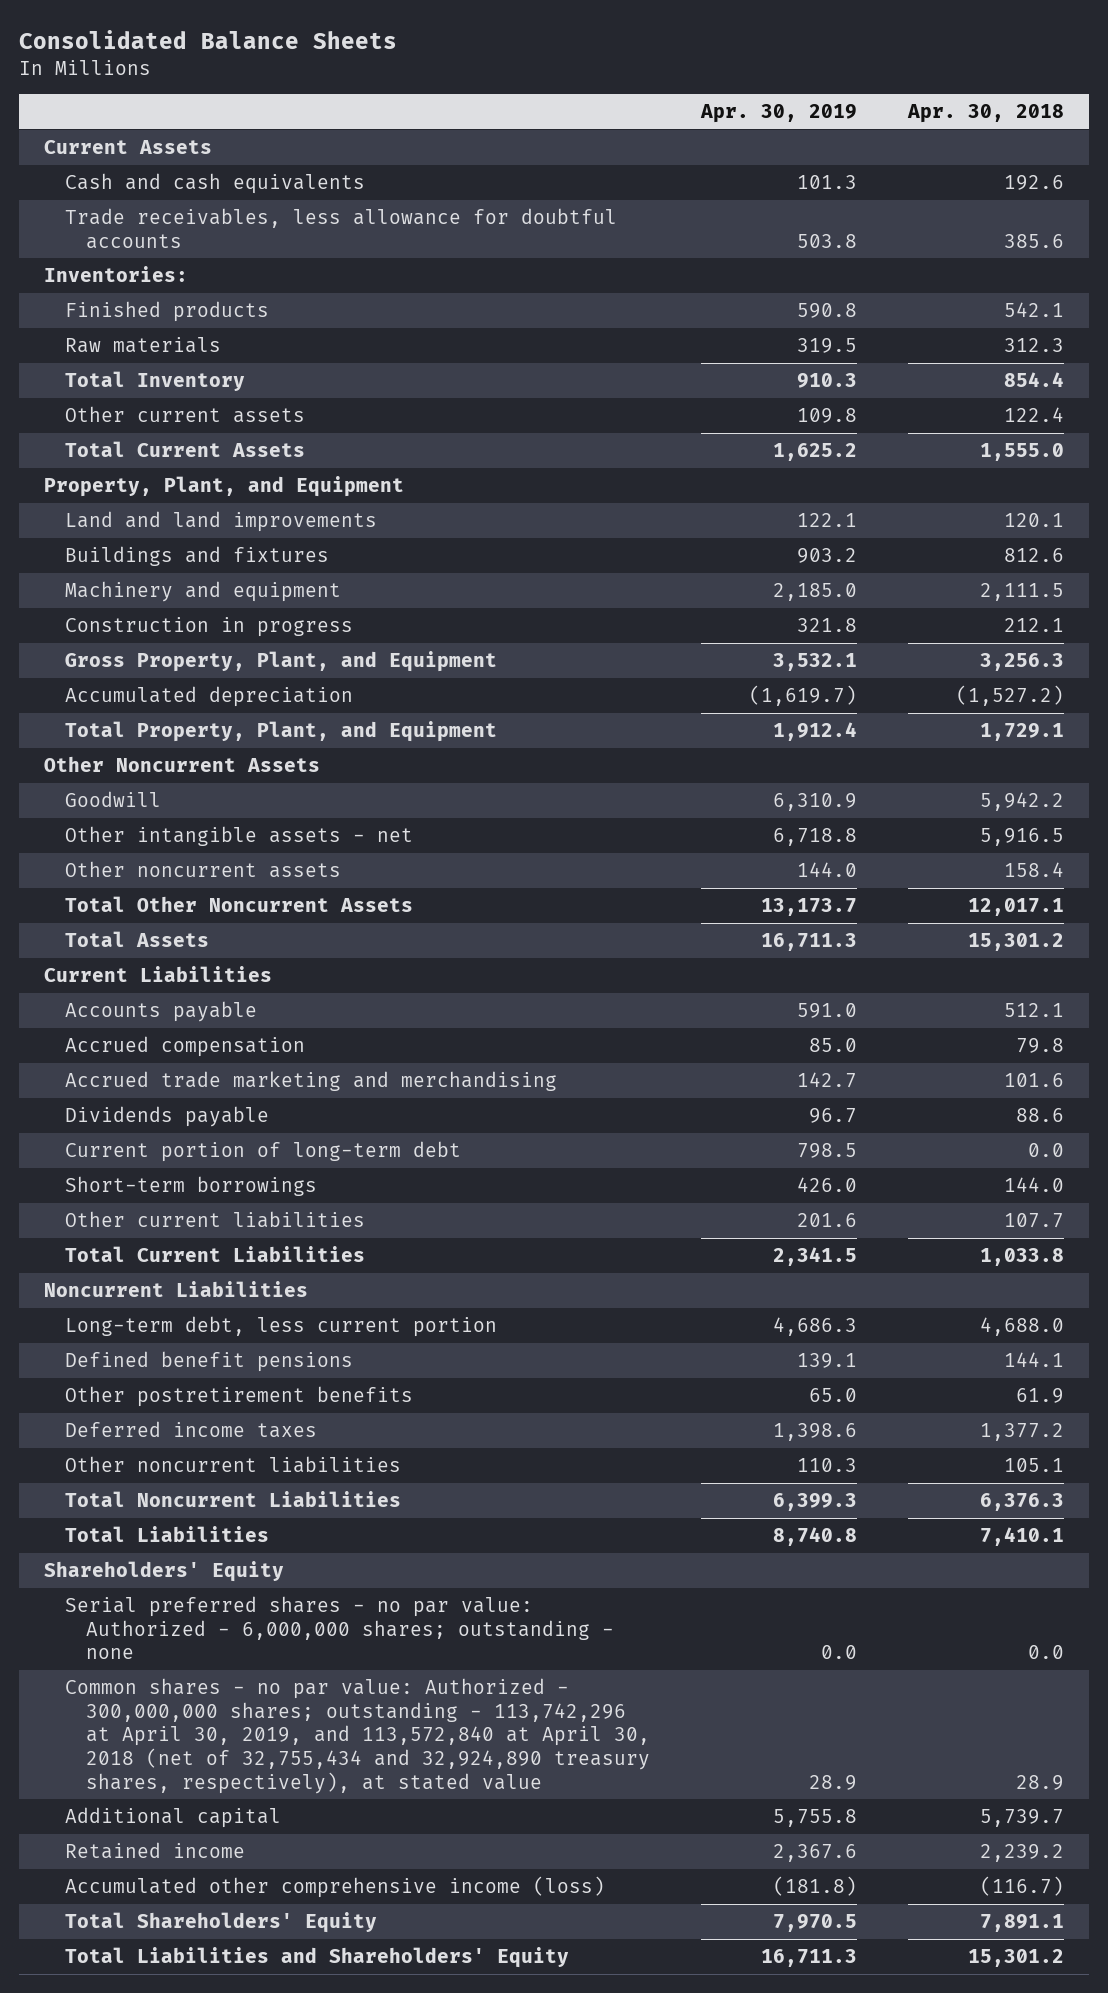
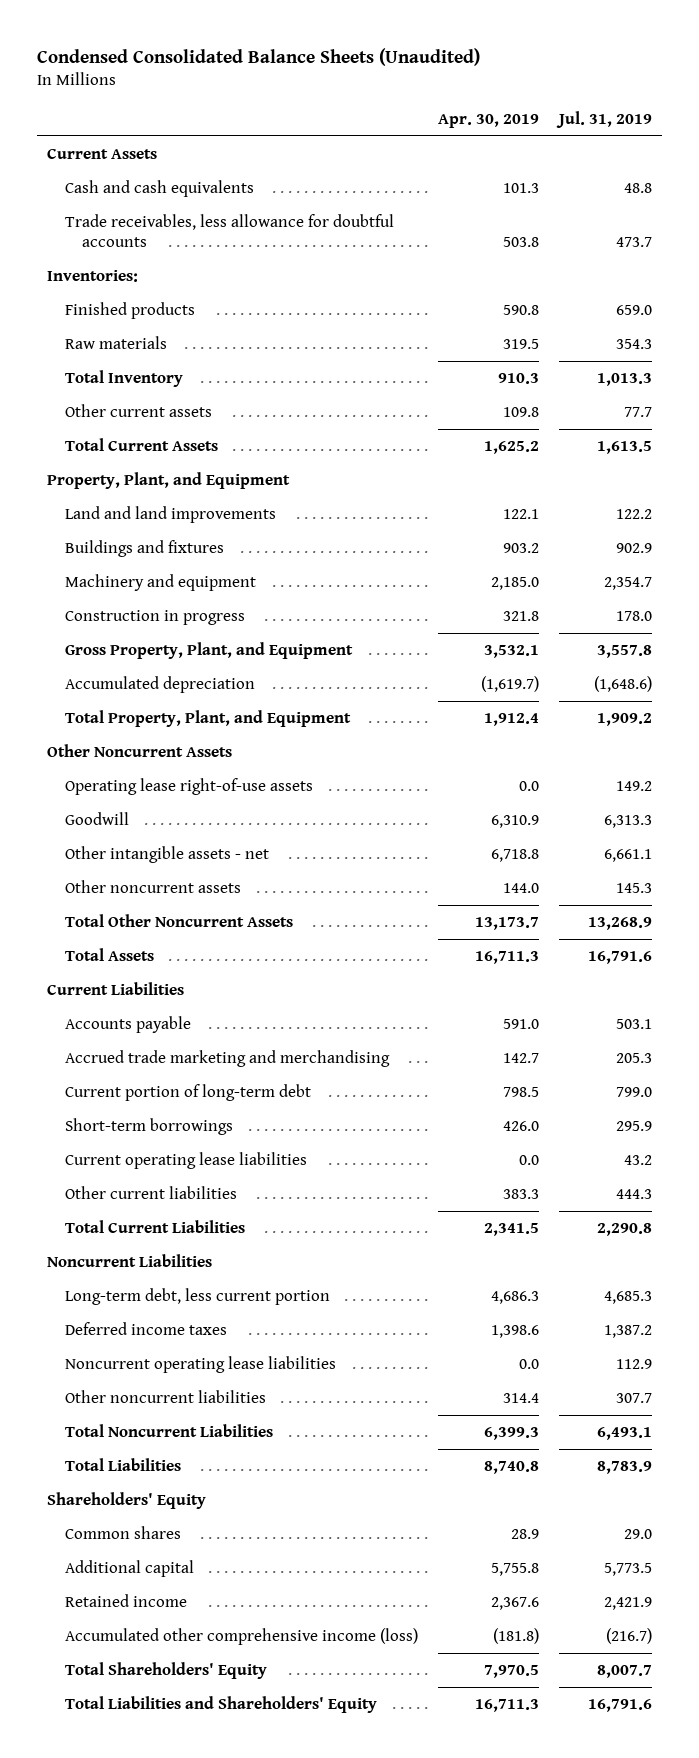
- Consolidated Balance Sheets
+ Condensed Consolidated Balance Sheets (Unaudited)
- | Apr. 30, 2019 | Apr. 30, 2018
+ | Apr. 30, 2019 | Jul. 31, 2019
+ Operating lease right-of-use assets | 0.0 | 149.2
- Accrued compensation | 85.0 | 79.8
- Dividends payable | 96.7 | 88.6
- Other current liabilities | 201.6 | 107.7
+ Current operating lease liabilities | 0.0 | 43.2
+ Other current liabilities | 383.3 | 444.3
- Defined benefit pensions | 139.1 | 144.1
- Other postretirement benefits | 65.0 | 61.9
- Other noncurrent liabilities | 110.3 | 105.1
+ Noncurrent operating lease liabilities | 0.0 | 112.9
+ Other noncurrent liabilities | 314.4 | 307.7
- Serial preferred shares - no par value: Authorized - 6,000,000 shares; outstanding - none | 0.0 | 0.0
- Common shares - no par value: Authorized - 300,000,000 shares; outstanding - 113,742,296 at April 30, 2019, and 113,572,840 at April 30, 2018 (net of 32,755,434 and 32,924,890 treasury shares, respectively), at stated value | 28.9 | 28.9
+ Common shares | 28.9 | 29.0

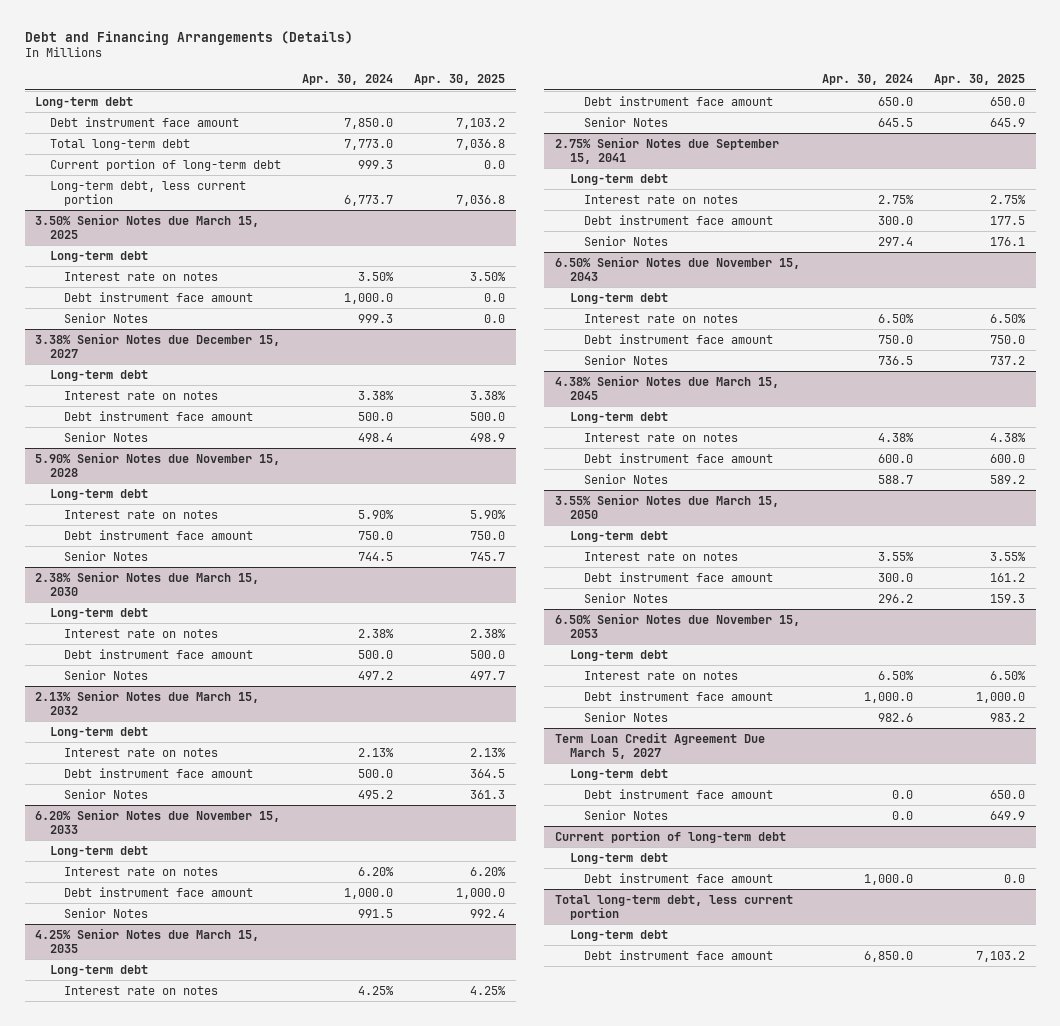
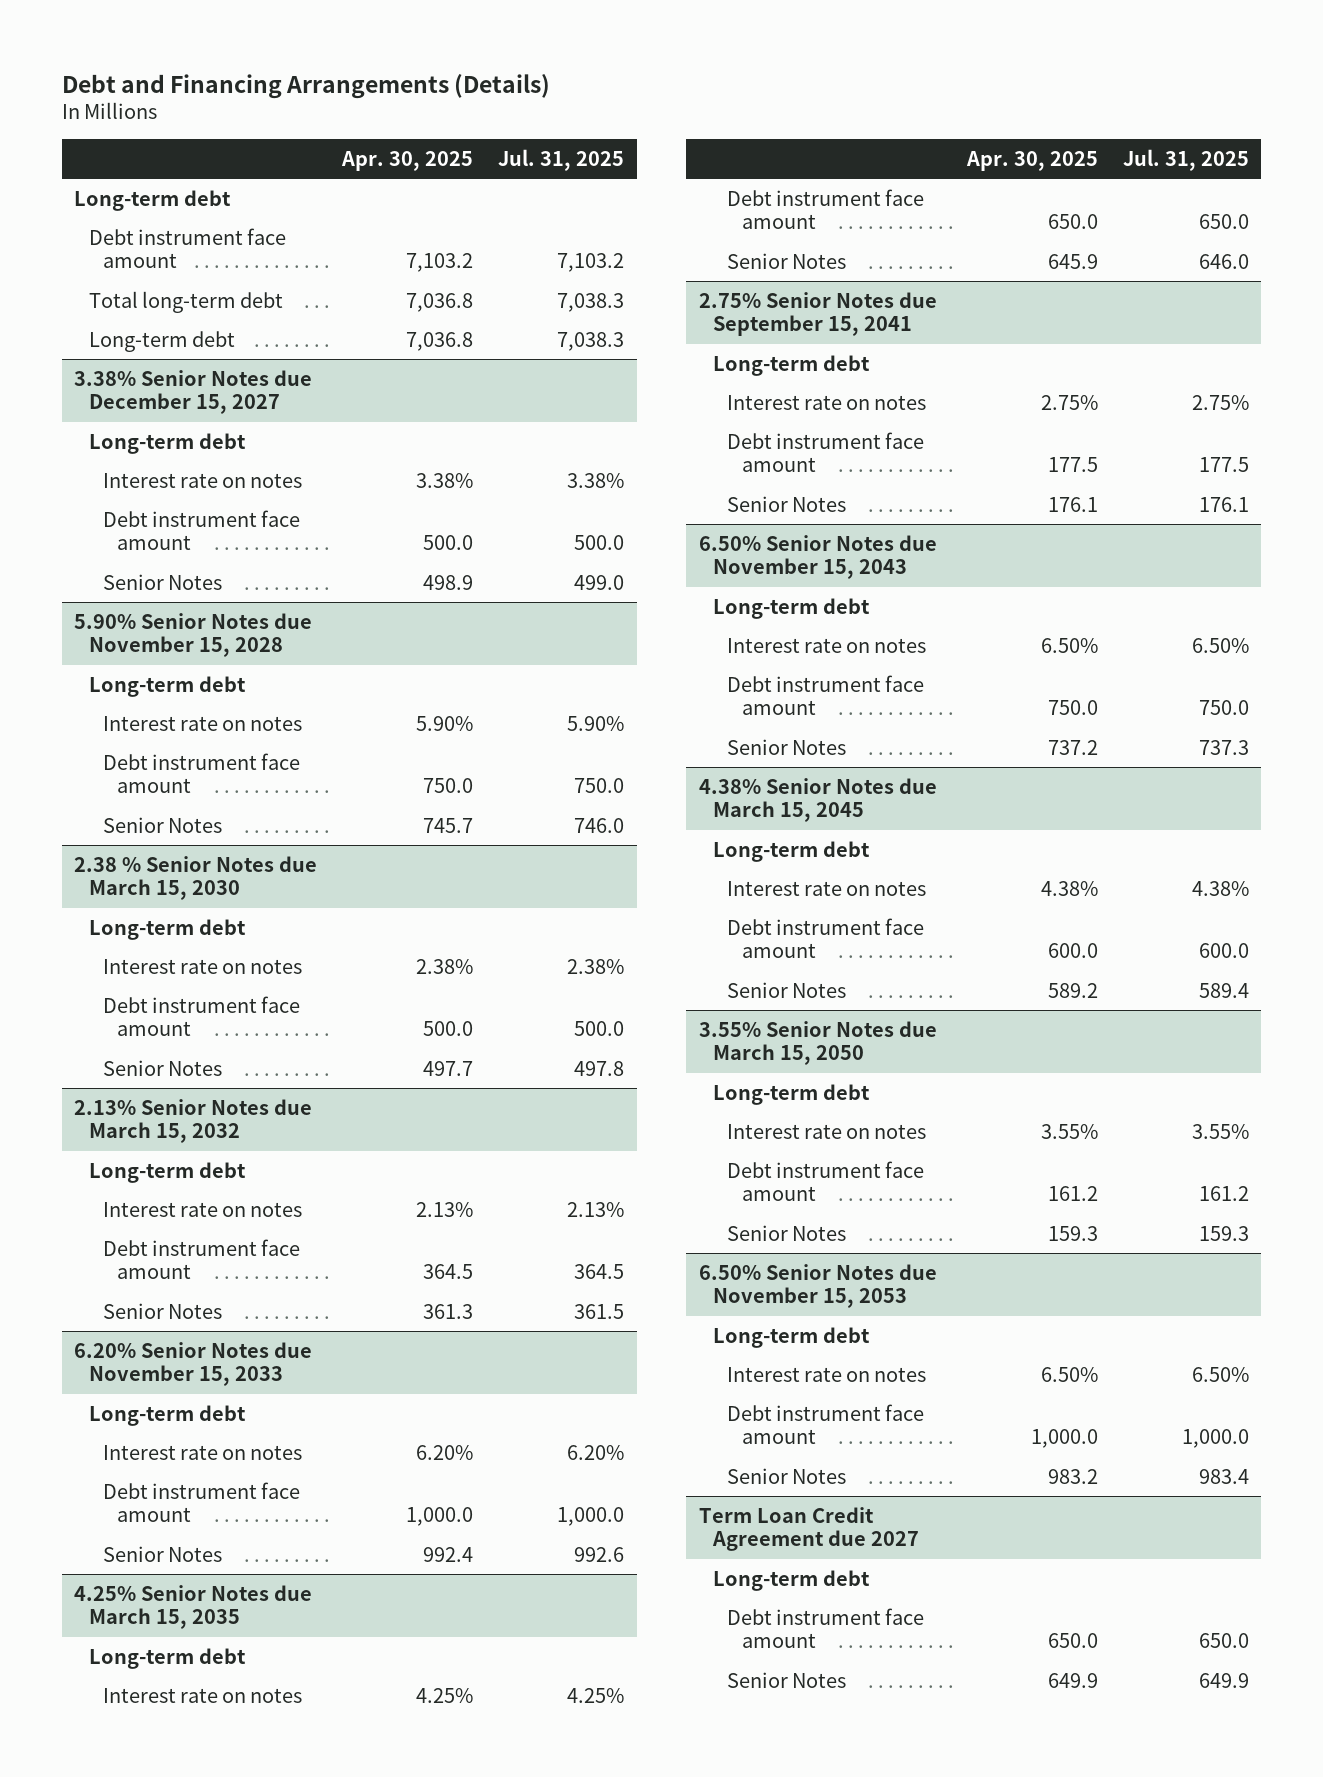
- | Apr. 30, 2024 | Apr. 30, 2025
+ | Apr. 30, 2025 | Jul. 31, 2025
- Current portion of long-term debt | 999.3 | 0.0
- Long-term debt, less current portion | 6,773.7 | 7,036.8
- 3.50% Senior Notes due March 15, 2025
- Long-term debt
- Interest rate on notes | 3.50% | 3.50%
- Debt instrument face amount | 1,000.0 | 0.0
- Senior Notes | 999.3 | 0.0
+ Long-term debt | 7,036.8 | 7,038.3
- 2.38% Senior Notes due March 15, 2030
+ 2.38 % Senior Notes due March 15, 2030
- Term Loan Credit Agreement Due March 5, 2027
+ Term Loan Credit Agreement due 2027
- Current portion of long-term debt
- Long-term debt
- Debt instrument face amount | 1,000.0 | 0.0
- Total long-term debt, less current portion
- Long-term debt
- Debt instrument face amount | 6,850.0 | 7,103.2

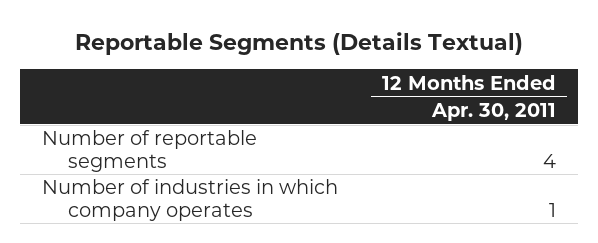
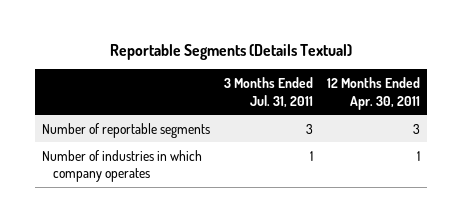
- | 12 Months Ended Apr. 30, 2011
+ | 3 Months Ended Jul. 31, 2011 | 12 Months Ended Apr. 30, 2011
- Number of reportable segments | 4
+ Number of reportable segments | 3 | 3

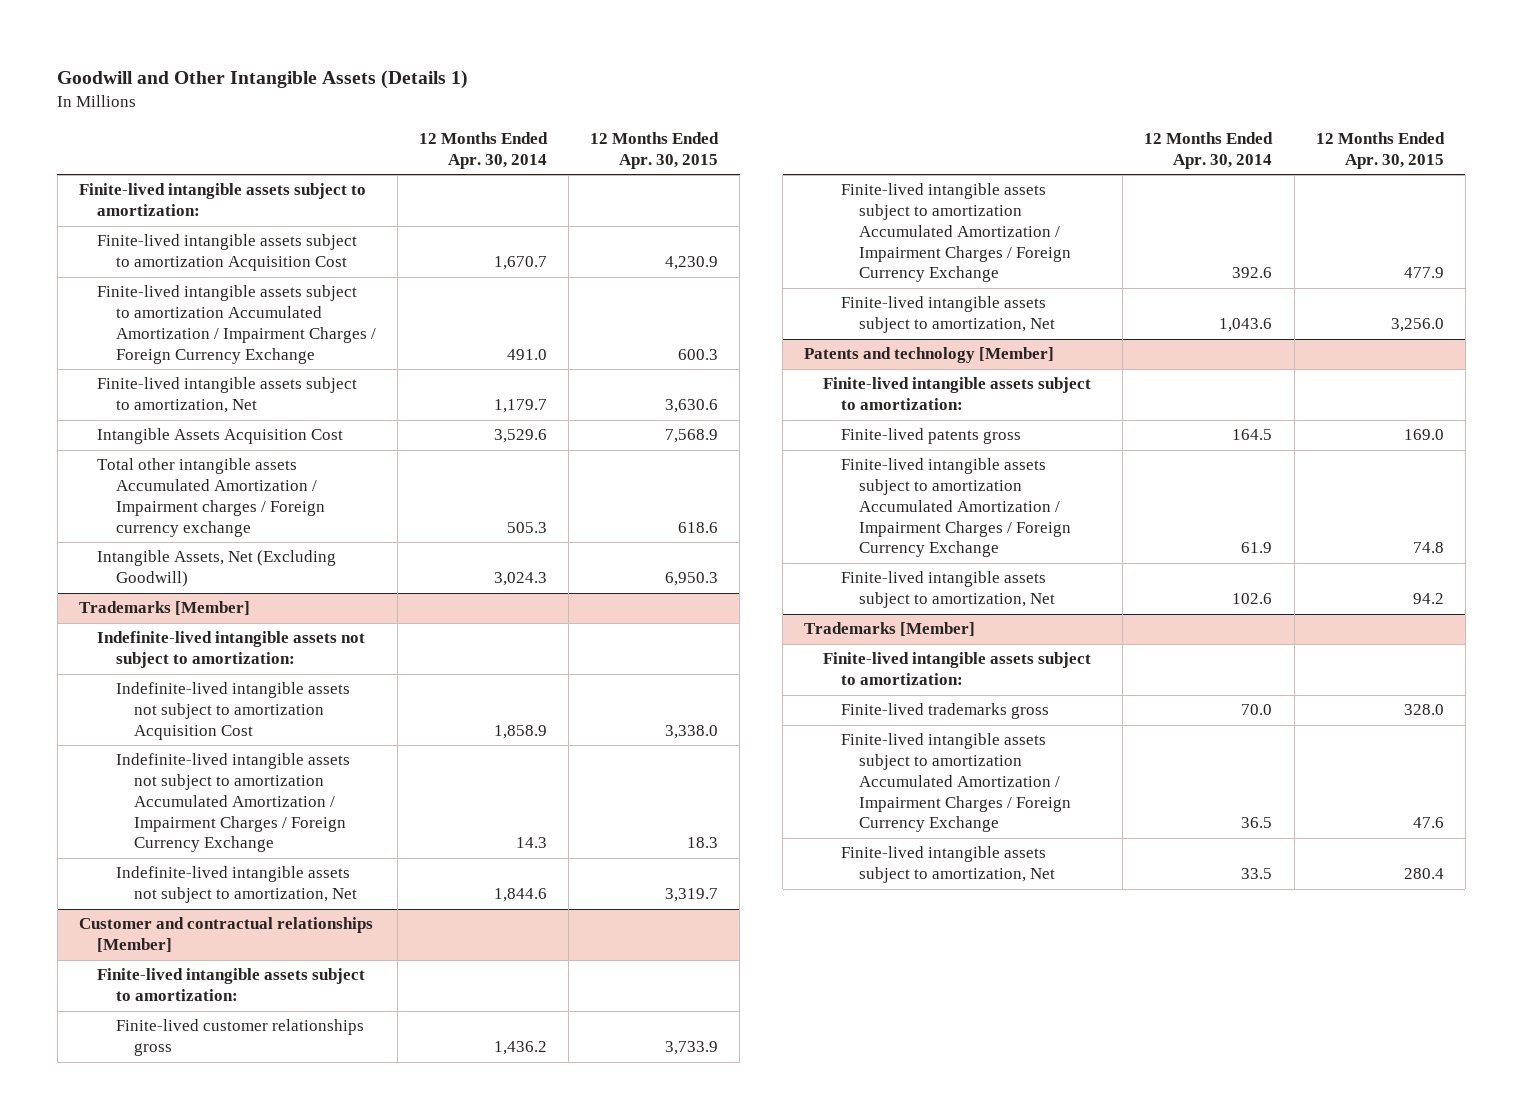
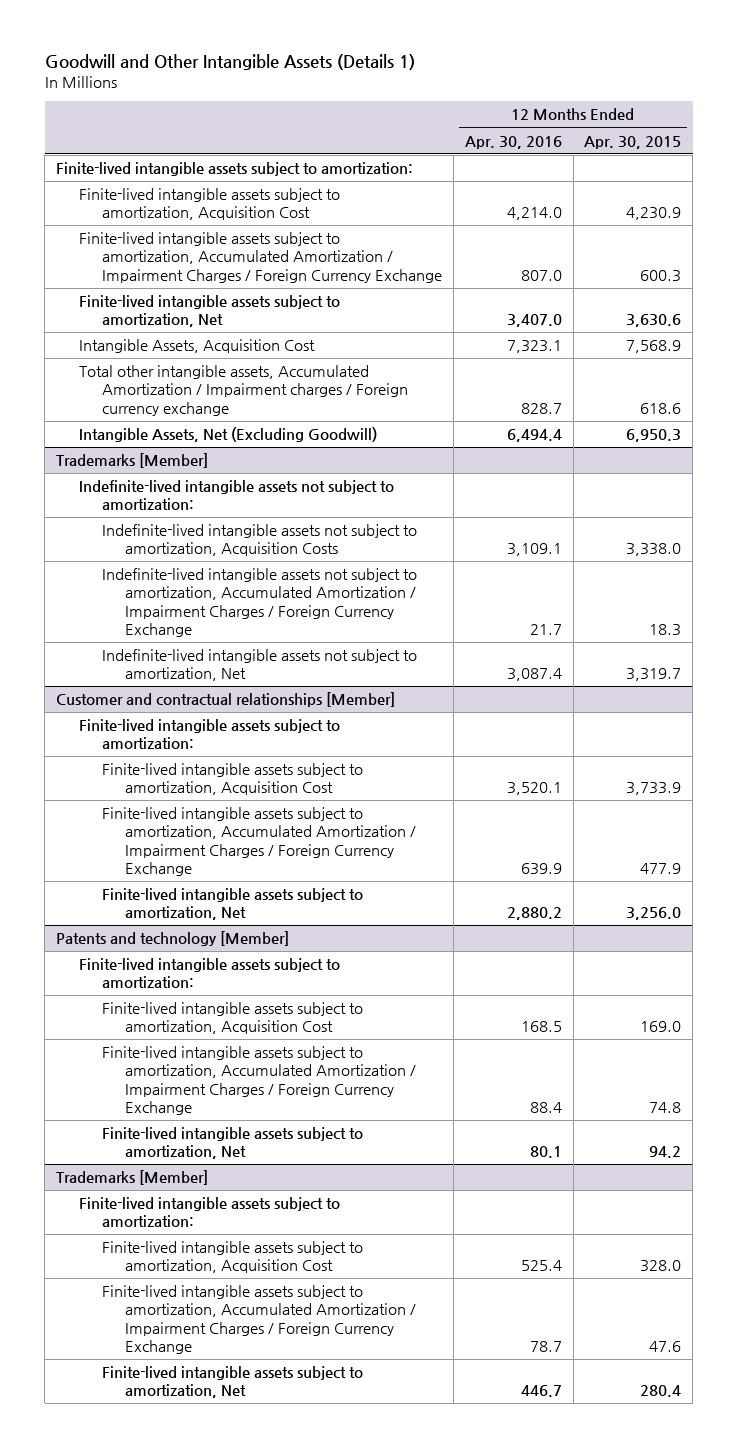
- | 12 Months Ended Apr. 30, 2014 | 12 Months Ended Apr. 30, 2015
+ | 12 Months Ended Apr. 30, 2016 | 12 Months Ended Apr. 30, 2015
- Finite-lived intangible assets subject to amortization Acquisition Cost | 1,670.7 | 4,230.9
- Finite-lived intangible assets subject to amortization Accumulated Amortization / Impairment Charges / Foreign Currency Exchange | 491.0 | 600.3
+ Finite-lived intangible assets subject to amortization, Acquisition Cost | 4,214.0 | 4,230.9
+ Finite-lived intangible assets subject to amortization, Accumulated Amortization / Impairment Charges / Foreign Currency Exchange | 807.0 | 600.3
- Intangible Assets Acquisition Cost | 3,529.6 | 7,568.9
- Total other intangible assets Accumulated Amortization / Impairment charges / Foreign currency exchange | 505.3 | 618.6
+ Intangible Assets, Acquisition Cost | 7,323.1 | 7,568.9
+ Total other intangible assets, Accumulated Amortization / Impairment charges / Foreign currency exchange | 828.7 | 618.6
@ Trademarks [Member]
- Indefinite-lived intangible assets not subject to amortization Acquisition Cost | 1,858.9 | 3,338.0
- Indefinite-lived intangible assets not subject to amortization Accumulated Amortization / Impairment Charges / Foreign Currency Exchange | 14.3 | 18.3
+ Indefinite-lived intangible assets not subject to amortization, Acquisition Costs | 3,109.1 | 3,338.0
+ Indefinite-lived intangible assets not subject to amortization, Accumulated Amortization / Impairment Charges / Foreign Currency Exchange | 21.7 | 18.3
@ Customer and contractual relationships [Member]
- Finite-lived customer relationships gross | 1,436.2 | 3,733.9
- Finite-lived intangible assets subject to amortization Accumulated Amortization / Impairment Charges / Foreign Currency Exchange | 392.6 | 477.9
+ Finite-lived intangible assets subject to amortization, Acquisition Cost | 3,520.1 | 3,733.9
+ Finite-lived intangible assets subject to amortization, Accumulated Amortization / Impairment Charges / Foreign Currency Exchange | 639.9 | 477.9
@ Patents and technology [Member]
- Finite-lived patents gross | 164.5 | 169.0
- Finite-lived intangible assets subject to amortization Accumulated Amortization / Impairment Charges / Foreign Currency Exchange | 61.9 | 74.8
+ Finite-lived intangible assets subject to amortization, Acquisition Cost | 168.5 | 169.0
+ Finite-lived intangible assets subject to amortization, Accumulated Amortization / Impairment Charges / Foreign Currency Exchange | 88.4 | 74.8
@ Trademarks [Member]
- Finite-lived trademarks gross | 70.0 | 328.0
- Finite-lived intangible assets subject to amortization Accumulated Amortization / Impairment Charges / Foreign Currency Exchange | 36.5 | 47.6
+ Finite-lived intangible assets subject to amortization, Acquisition Cost | 525.4 | 328.0
+ Finite-lived intangible assets subject to amortization, Accumulated Amortization / Impairment Charges / Foreign Currency Exchange | 78.7 | 47.6

